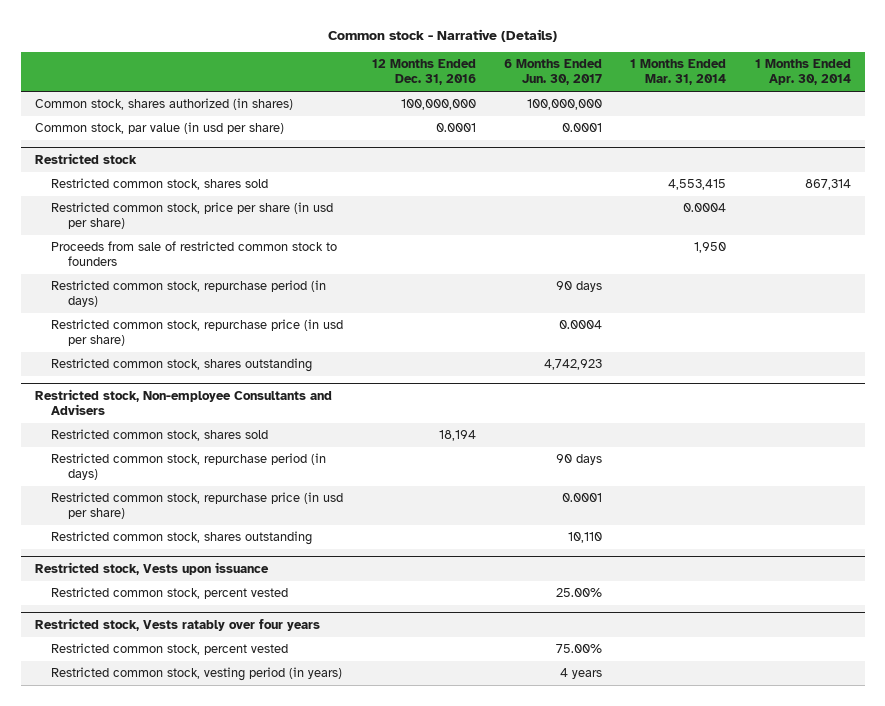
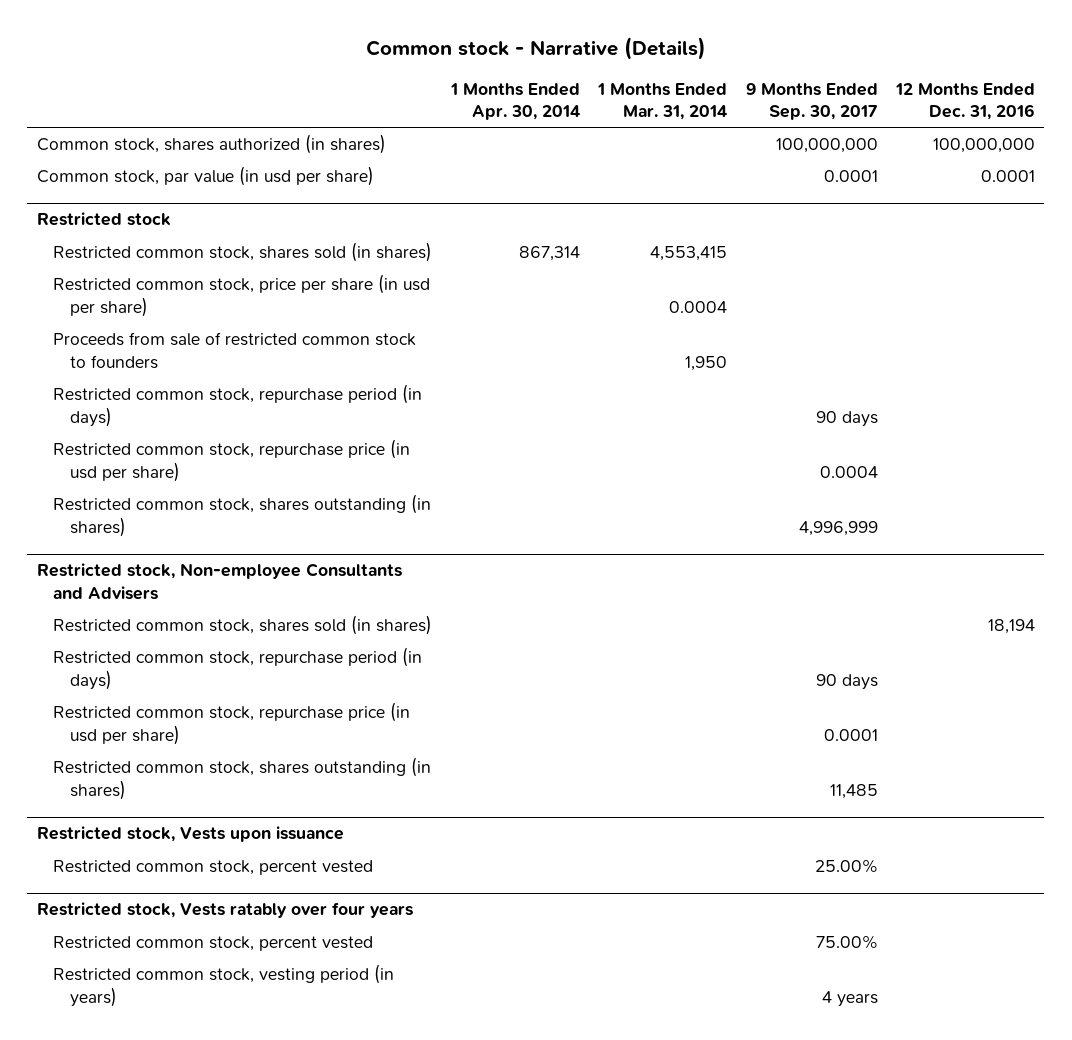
- | 12 Months Ended Dec. 31, 2016 | 6 Months Ended Jun. 30, 2017 | 1 Months Ended Mar. 31, 2014 | 1 Months Ended Apr. 30, 2014
+ | 1 Months Ended Apr. 30, 2014 | 1 Months Ended Mar. 31, 2014 | 9 Months Ended Sep. 30, 2017 | 12 Months Ended Dec. 31, 2016
@ Restricted stock
- Restricted common stock, shares sold | | | 4,553,415 | 867,314
+ Restricted common stock, shares sold (in shares) | 867,314 | 4,553,415 | |
- Restricted common stock, shares outstanding | | 4,742,923 | |
+ Restricted common stock, shares outstanding (in shares) | | | 4,996,999 |
@ Restricted stock, Non-employee Consultants and Advisers
- Restricted common stock, shares sold | 18,194 | | |
+ Restricted common stock, shares sold (in shares) | | | | 18,194
- Restricted common stock, shares outstanding | | 10,110 | |
+ Restricted common stock, shares outstanding (in shares) | | | 11,485 |

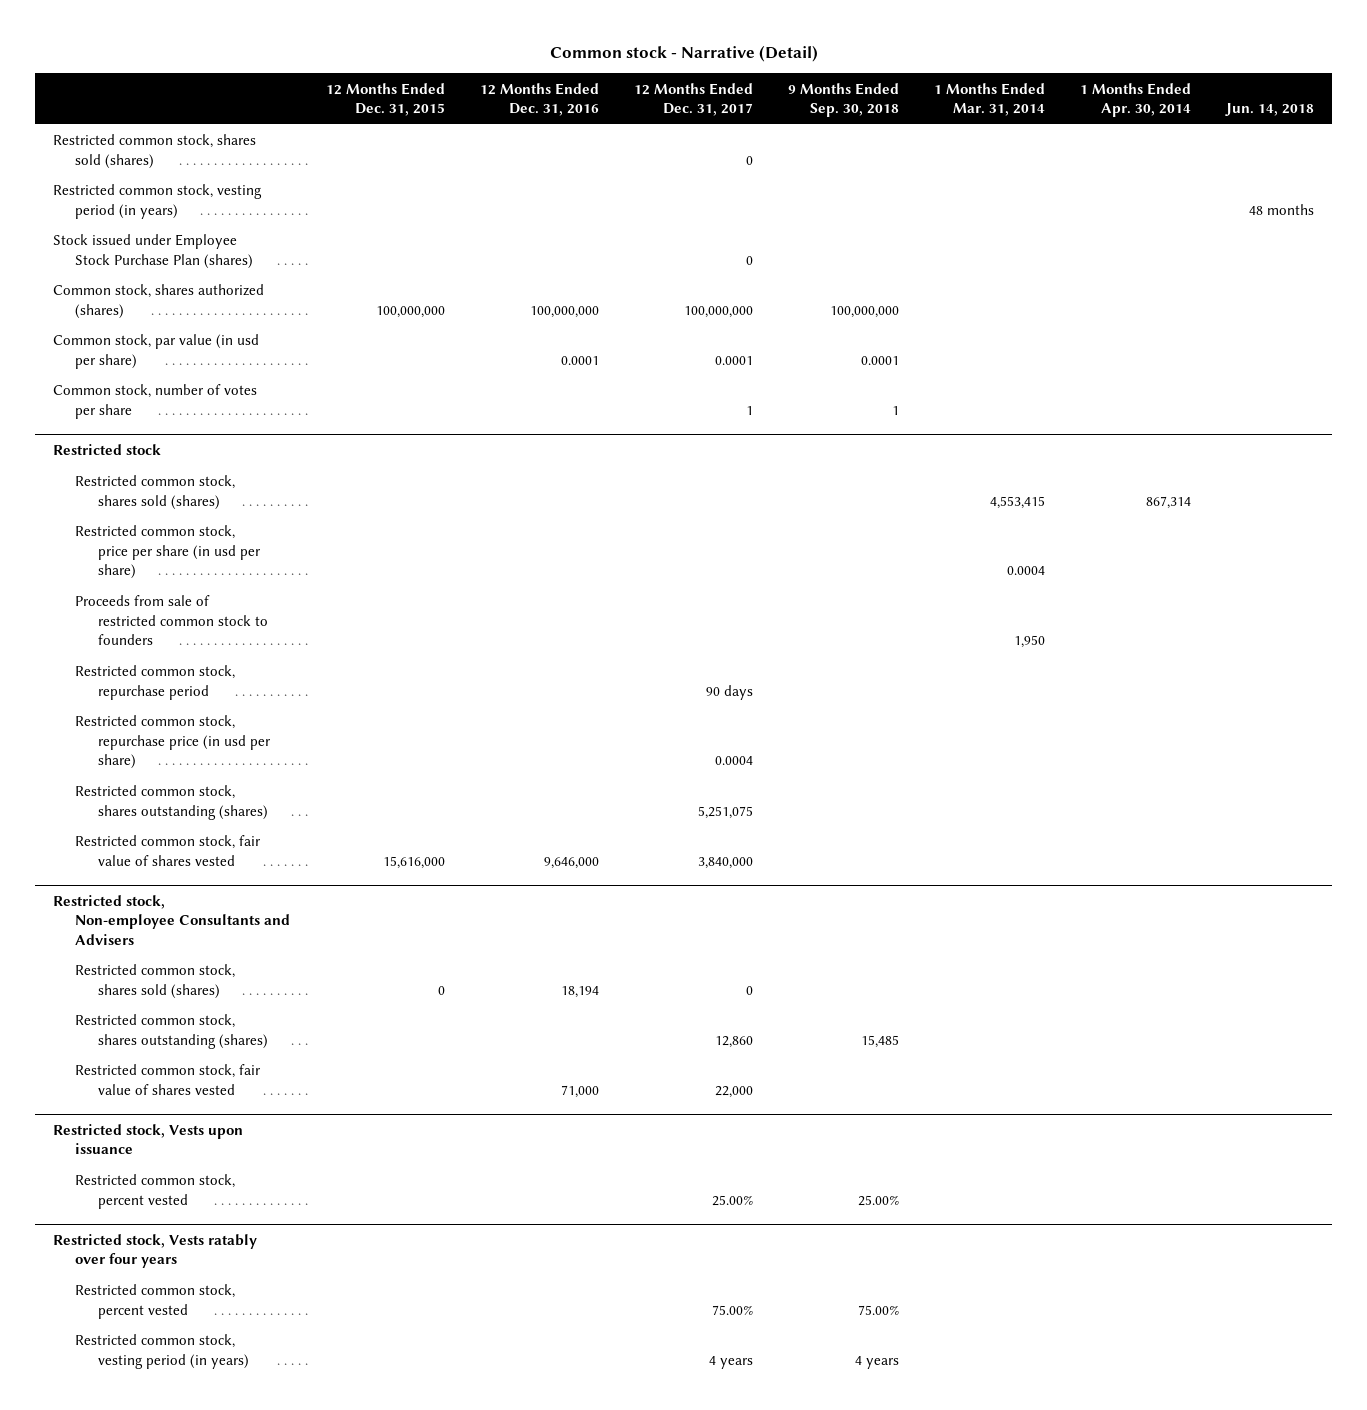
- Common stock - Narrative (Details)
+ Common stock - Narrative (Detail)
- | 1 Months Ended Apr. 30, 2014 | 1 Months Ended Mar. 31, 2014 | 9 Months Ended Sep. 30, 2017 | 12 Months Ended Dec. 31, 2016
+ | 12 Months Ended Dec. 31, 2015 | 12 Months Ended Dec. 31, 2016 | 12 Months Ended Dec. 31, 2017 | 9 Months Ended Sep. 30, 2018 | 1 Months Ended Mar. 31, 2014 | 1 Months Ended Apr. 30, 2014 | Jun. 14, 2018
- Common stock, shares authorized (in shares) | | | 100,000,000 | 100,000,000
+ Restricted common stock, shares sold (shares) | | | 0 | | | |
+ Restricted common stock, vesting period (in years) | | | | | | | 48 months
+ Stock issued under Employee Stock Purchase Plan (shares) | | | 0 | | | |
+ Common stock, shares authorized (shares) | 100,000,000 | 100,000,000 | 100,000,000 | 100,000,000 | | |
+ Common stock, number of votes per share | | | 1 | 1 | | |
@ Restricted stock
- Restricted common stock, shares sold (in shares) | 867,314 | 4,553,415 | |
+ Restricted common stock, shares sold (shares) | | | | | 4,553,415 | 867,314 |
- Restricted common stock, repurchase period (in days) | | | 90 days |
+ Restricted common stock, repurchase period | | | 90 days | | | |
- Restricted common stock, shares outstanding (in shares) | | | 4,996,999 |
+ Restricted common stock, shares outstanding (shares) | | | 5,251,075 | | | |
+ Restricted common stock, fair value of shares vested | 15,616,000 | 9,646,000 | 3,840,000 | | | |
@ Restricted stock, Non-employee Consultants and Advisers
- Restricted common stock, shares sold (in shares) | | | | 18,194
- Restricted common stock, repurchase period (in days) | | | 90 days |
- Restricted common stock, repurchase price (in usd per share) | | | 0.0001 |
- Restricted common stock, shares outstanding (in shares) | | | 11,485 |
+ Restricted common stock, shares sold (shares) | 0 | 18,194 | 0 | | | |
+ Restricted common stock, shares outstanding (shares) | | | 12,860 | 15,485 | | |
+ Restricted common stock, fair value of shares vested | | 71,000 | 22,000 | | | |

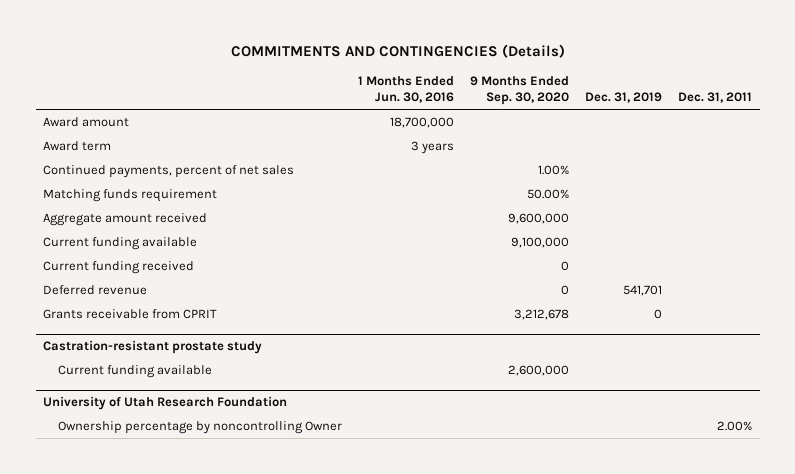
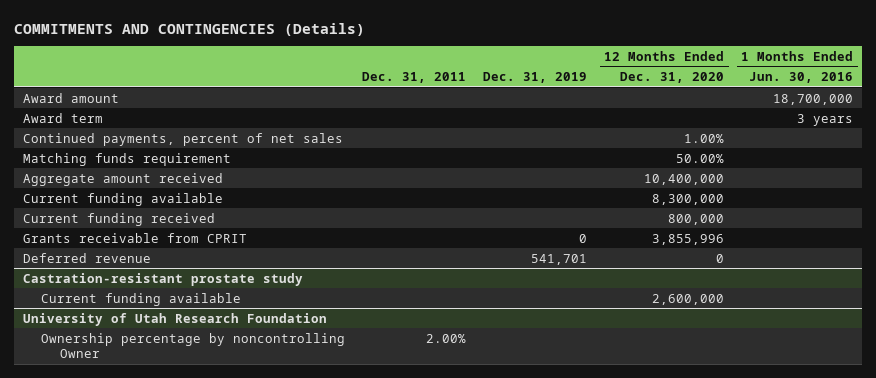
- | 1 Months Ended Jun. 30, 2016 | 9 Months Ended Sep. 30, 2020 | Dec. 31, 2019 | Dec. 31, 2011
+ | Dec. 31, 2011 | Dec. 31, 2019 | 12 Months Ended Dec. 31, 2020 | 1 Months Ended Jun. 30, 2016
moved down: Deferred revenue | | 541,701 | 0 |

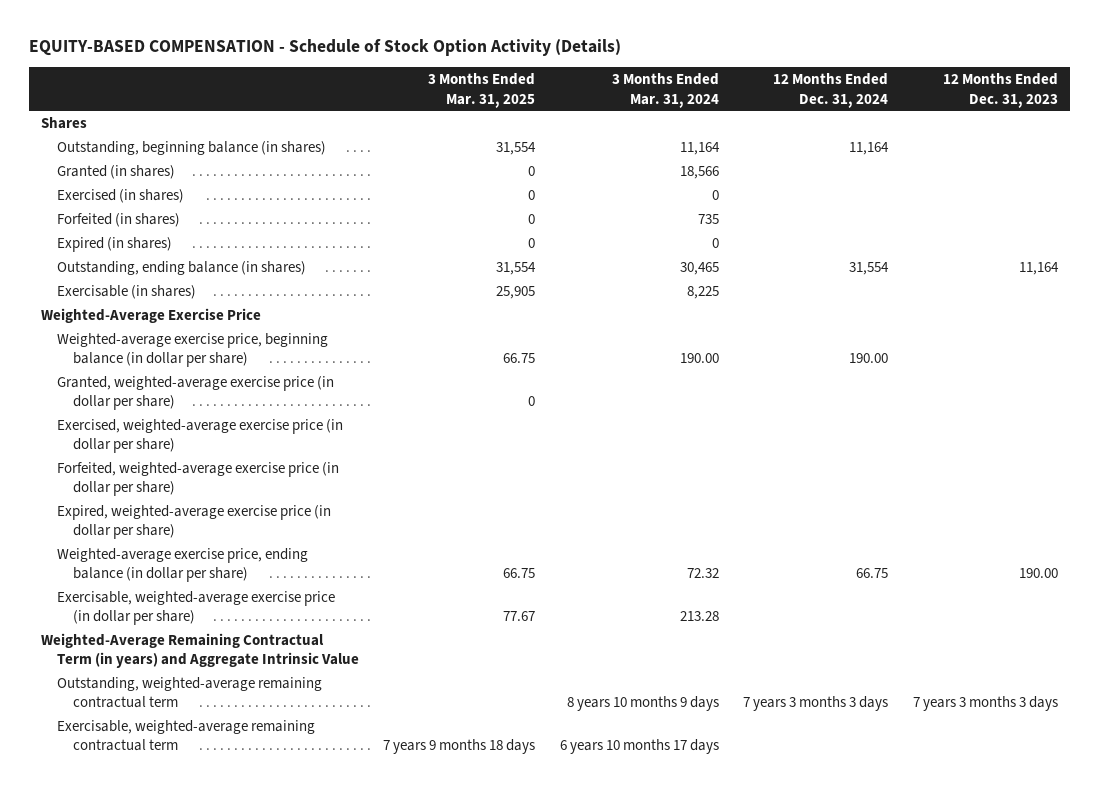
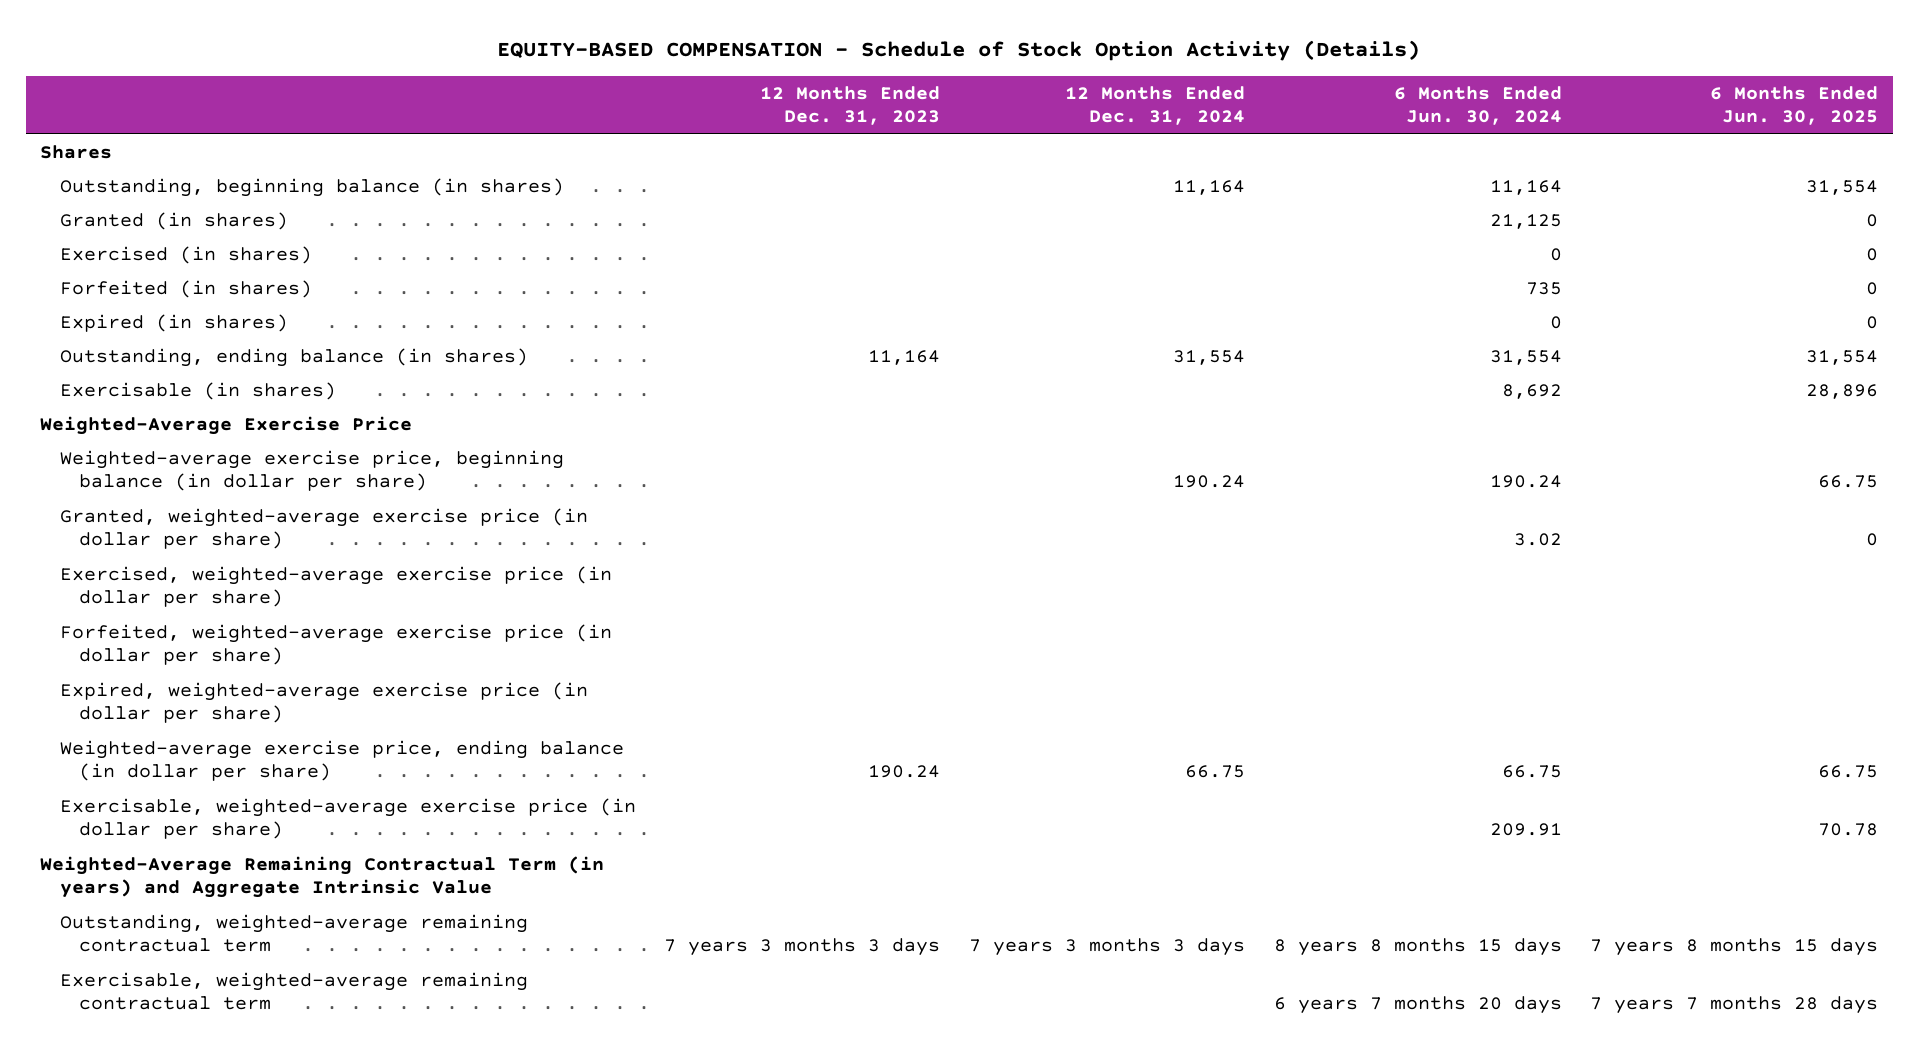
- | 3 Months Ended Mar. 31, 2025 | 3 Months Ended Mar. 31, 2024 | 12 Months Ended Dec. 31, 2024 | 12 Months Ended Dec. 31, 2023
+ | 12 Months Ended Dec. 31, 2023 | 12 Months Ended Dec. 31, 2024 | 6 Months Ended Jun. 30, 2024 | 6 Months Ended Jun. 30, 2025
- Weighted-average exercise price, beginning balance (in dollar per share) | 66.75 | 190.00 | 190.00 |
+ Weighted-average exercise price, beginning balance (in dollar per share) | | 190.24 | 190.24 | 66.75
- Weighted-average exercise price, ending balance (in dollar per share) | 66.75 | 72.32 | 66.75 | 190.00
+ Weighted-average exercise price, ending balance (in dollar per share) | 190.24 | 66.75 | 66.75 | 66.75

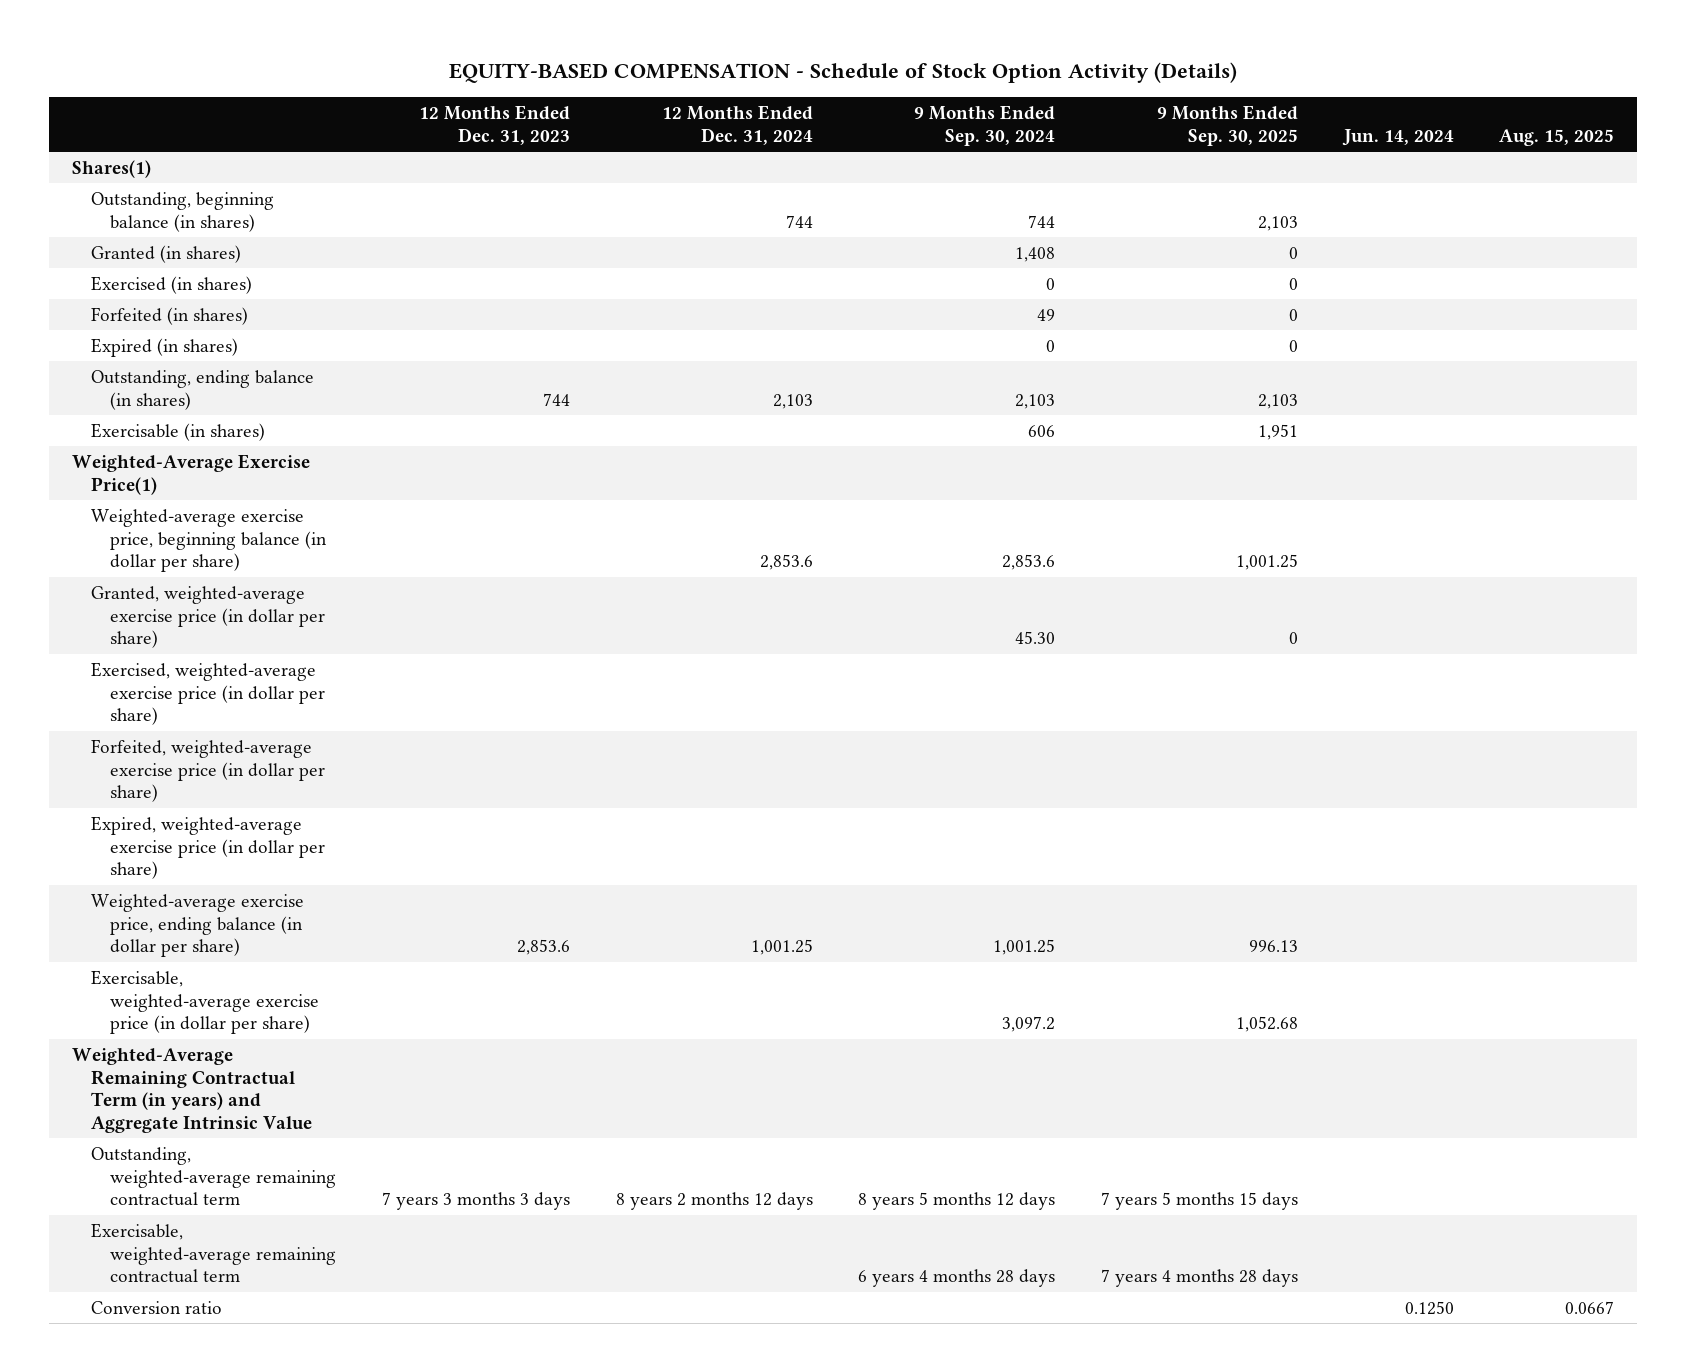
- | 12 Months Ended Dec. 31, 2023 | 12 Months Ended Dec. 31, 2024 | 6 Months Ended Jun. 30, 2024 | 6 Months Ended Jun. 30, 2025
+ | 12 Months Ended Dec. 31, 2023 | 12 Months Ended Dec. 31, 2024 | 9 Months Ended Sep. 30, 2024 | 9 Months Ended Sep. 30, 2025 | Jun. 14, 2024 | Aug. 15, 2025
- Shares
- Outstanding, beginning balance (in shares) | | 11,164 | 11,164 | 31,554
+ Shares(1)
+ Outstanding, beginning balance (in shares) | | 744 | 744 | 2,103 | |
- Outstanding, ending balance (in shares) | 11,164 | 31,554 | 31,554 | 31,554
+ Outstanding, ending balance (in shares) | 744 | 2,103 | 2,103 | 2,103 | |
- Weighted-Average Exercise Price
- Weighted-average exercise price, beginning balance (in dollar per share) | | 190.24 | 190.24 | 66.75
+ Weighted-Average Exercise Price(1)
+ Weighted-average exercise price, beginning balance (in dollar per share) | | 2,853.6 | 2,853.6 | 1,001.25 | |
- Weighted-average exercise price, ending balance (in dollar per share) | 190.24 | 66.75 | 66.75 | 66.75
+ Weighted-average exercise price, ending balance (in dollar per share) | 2,853.6 | 1,001.25 | 1,001.25 | 996.13 | |
- Outstanding, weighted-average remaining contractual term | 7 years 3 months 3 days | 7 years 3 months 3 days | 8 years 8 months 15 days | 7 years 8 months 15 days
+ Outstanding, weighted-average remaining contractual term | 7 years 3 months 3 days | 8 years 2 months 12 days | 8 years 5 months 12 days | 7 years 5 months 15 days | |
+ Conversion ratio | | | | | 0.1250 | 0.0667

